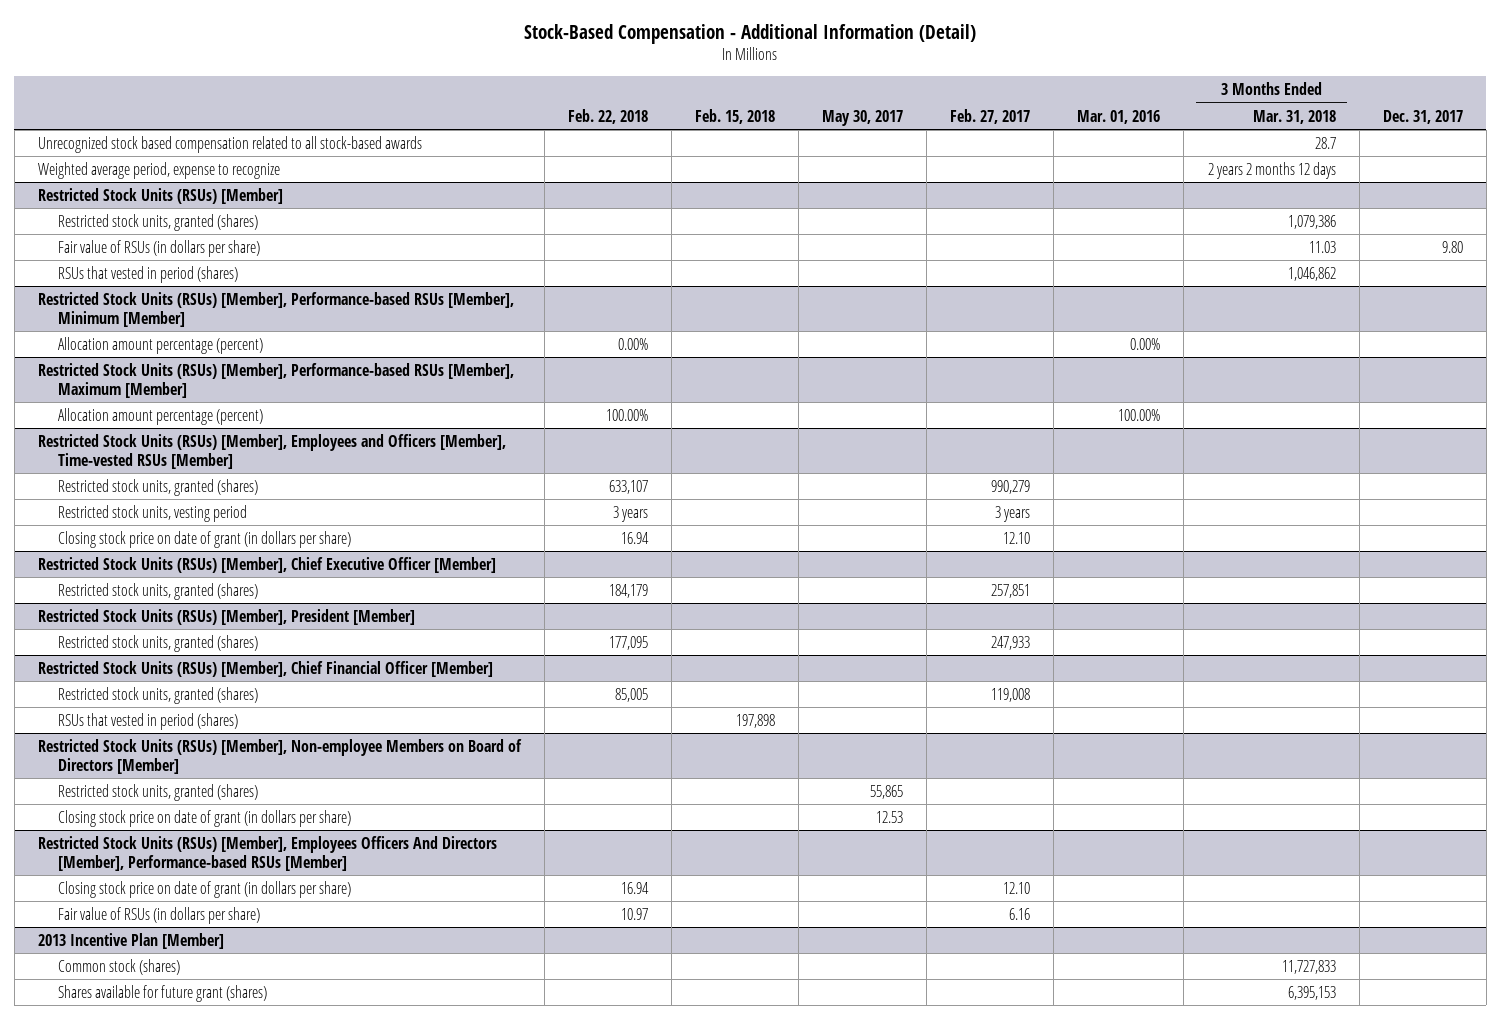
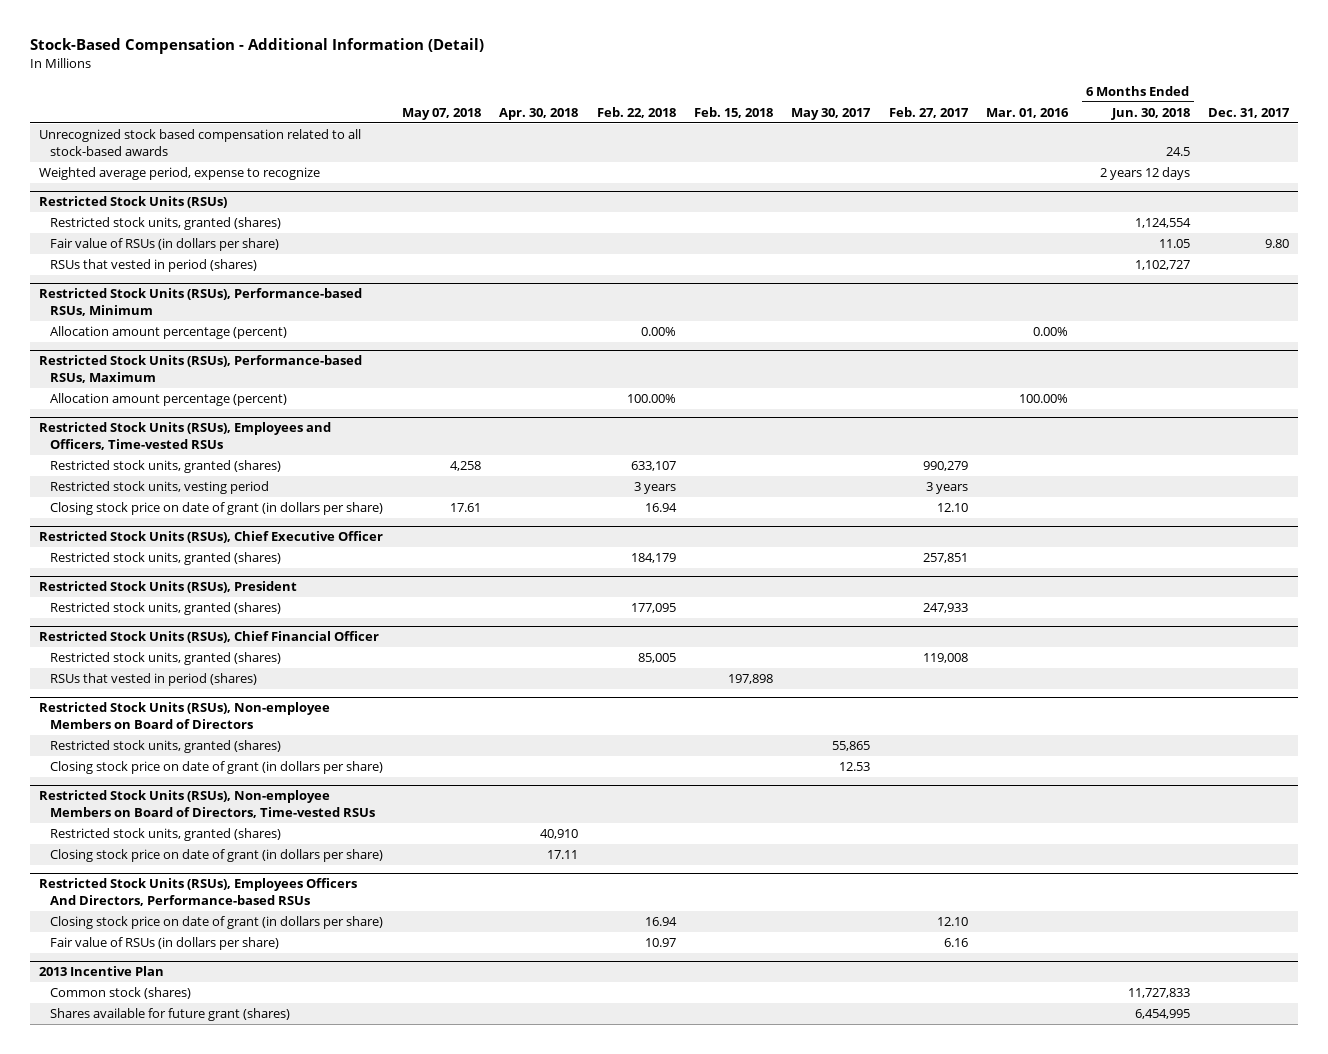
- | Feb. 22, 2018 | Feb. 15, 2018 | May 30, 2017 | Feb. 27, 2017 | Mar. 01, 2016 | 3 Months Ended Mar. 31, 2018 | Dec. 31, 2017
+ | May 07, 2018 | Apr. 30, 2018 | Feb. 22, 2018 | Feb. 15, 2018 | May 30, 2017 | Feb. 27, 2017 | Mar. 01, 2016 | 6 Months Ended Jun. 30, 2018 | Dec. 31, 2017
- Restricted Stock Units (RSUs) [Member]
+ Restricted Stock Units (RSUs)
- Restricted Stock Units (RSUs) [Member], Performance-based RSUs [Member], Minimum [Member]
+ Restricted Stock Units (RSUs), Performance-based RSUs, Minimum
- Restricted Stock Units (RSUs) [Member], Performance-based RSUs [Member], Maximum [Member]
+ Restricted Stock Units (RSUs), Performance-based RSUs, Maximum
- Restricted Stock Units (RSUs) [Member], Employees and Officers [Member], Time-vested RSUs [Member]
+ Restricted Stock Units (RSUs), Employees and Officers, Time-vested RSUs
- Restricted Stock Units (RSUs) [Member], Chief Executive Officer [Member]
+ Restricted Stock Units (RSUs), Chief Executive Officer
- Restricted Stock Units (RSUs) [Member], President [Member]
+ Restricted Stock Units (RSUs), President
- Restricted Stock Units (RSUs) [Member], Chief Financial Officer [Member]
+ Restricted Stock Units (RSUs), Chief Financial Officer
- Restricted Stock Units (RSUs) [Member], Non-employee Members on Board of Directors [Member]
+ Restricted Stock Units (RSUs), Non-employee Members on Board of Directors
- Restricted Stock Units (RSUs) [Member], Employees Officers And Directors [Member], Performance-based RSUs [Member]
+ Restricted Stock Units (RSUs), Non-employee Members on Board of Directors, Time-vested RSUs
+ Restricted stock units, granted (shares) | | 40,910 | | | | | | |
+ Closing stock price on date of grant (in dollars per share) | | 17.11 | | | | | | |
+ Restricted Stock Units (RSUs), Employees Officers And Directors, Performance-based RSUs
- 2013 Incentive Plan [Member]
+ 2013 Incentive Plan

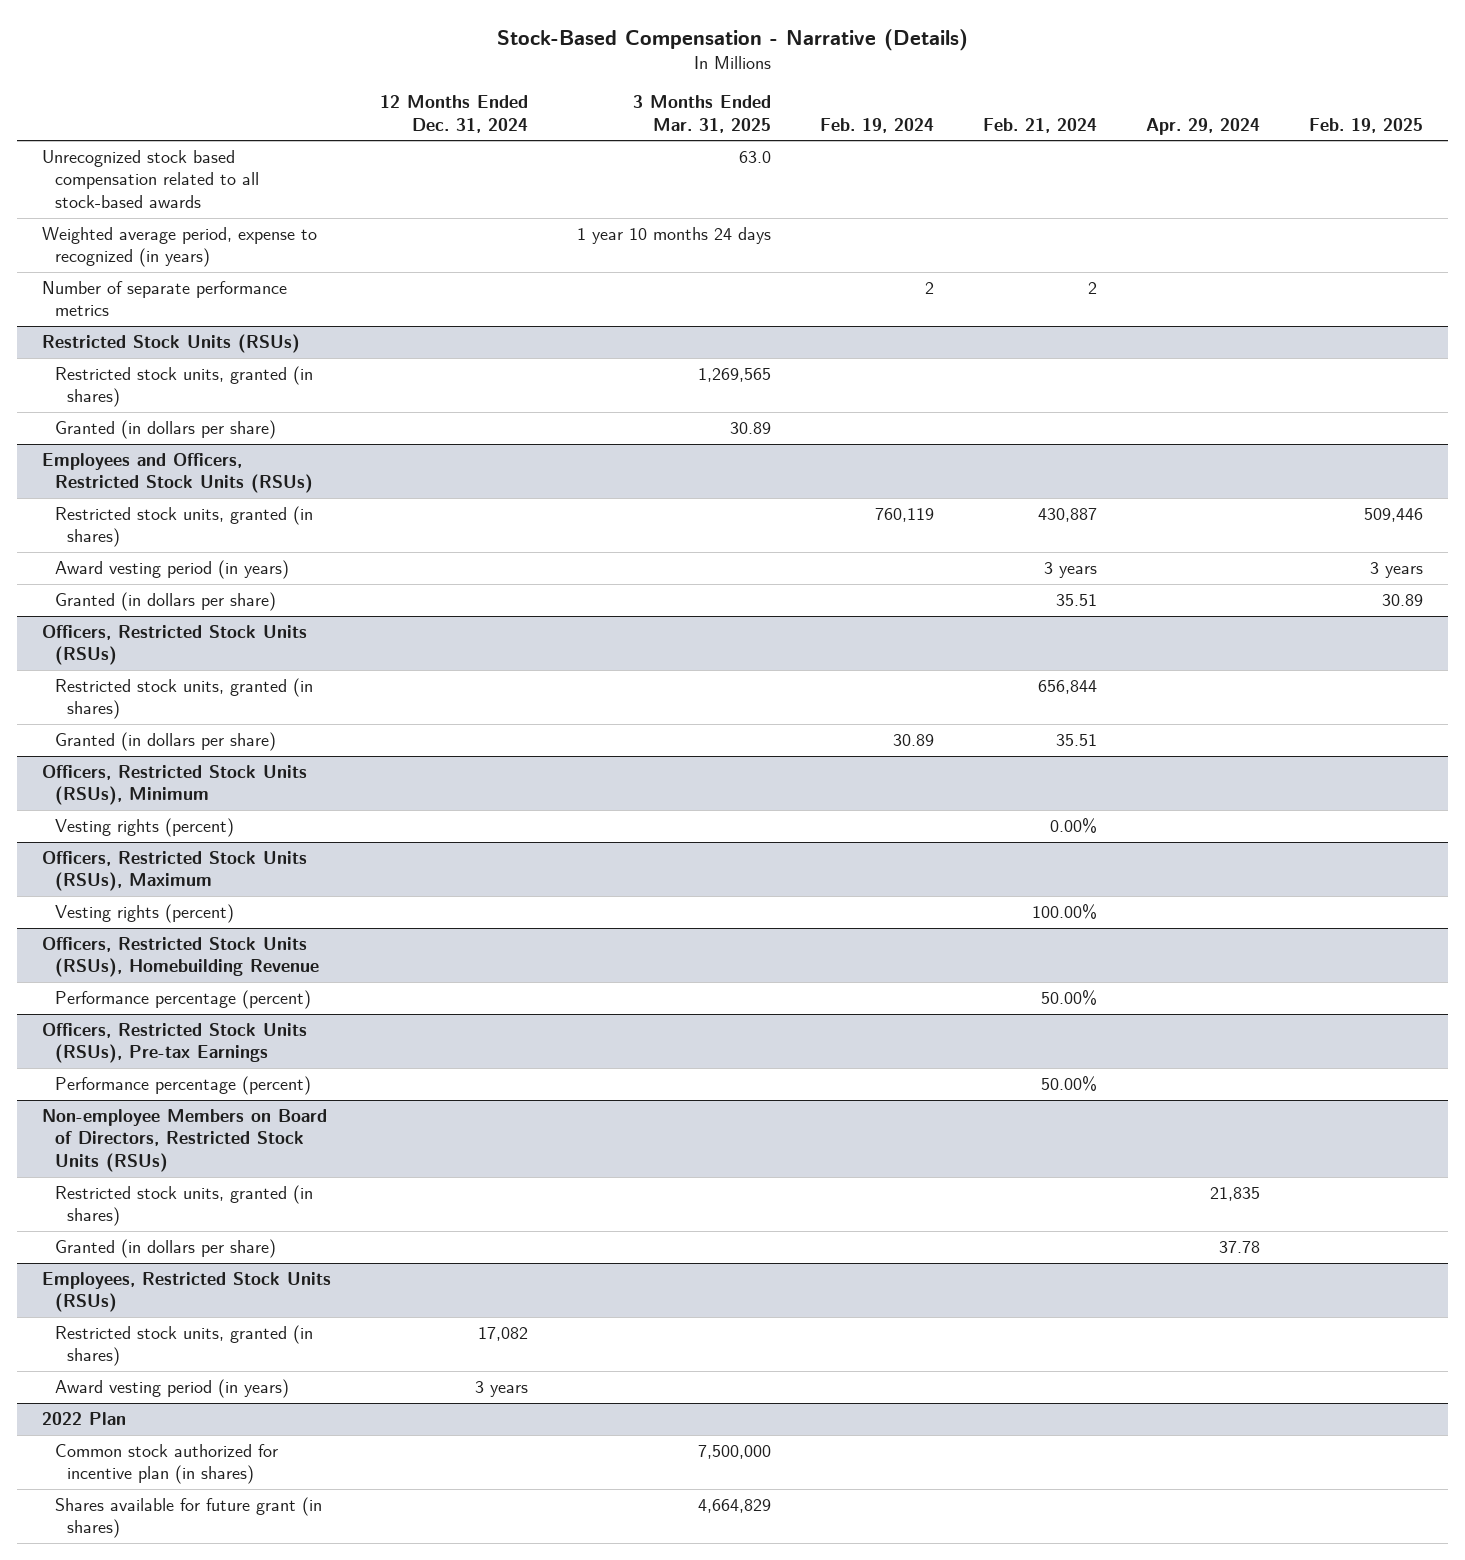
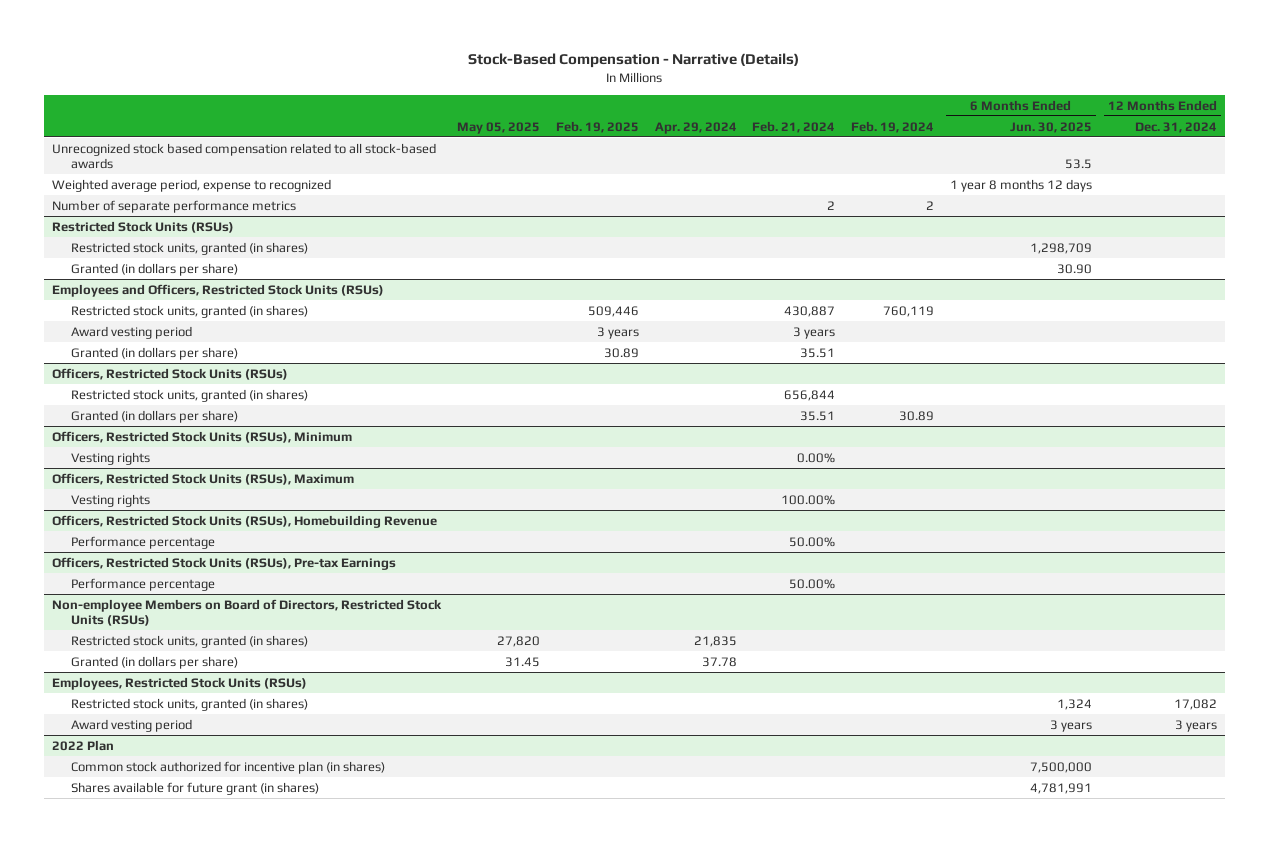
- | 12 Months Ended Dec. 31, 2024 | 3 Months Ended Mar. 31, 2025 | Feb. 19, 2024 | Feb. 21, 2024 | Apr. 29, 2024 | Feb. 19, 2025
+ | May 05, 2025 | Feb. 19, 2025 | Apr. 29, 2024 | Feb. 21, 2024 | Feb. 19, 2024 | 6 Months Ended Jun. 30, 2025 | 12 Months Ended Dec. 31, 2024
- Weighted average period, expense to recognized (in years) | | 1 year 10 months 24 days | | | |
+ Weighted average period, expense to recognized | | | | | | 1 year 8 months 12 days |
@ Employees and Officers, Restricted Stock Units (RSUs)
- Award vesting period (in years) | | | | 3 years | | 3 years
+ Award vesting period | | 3 years | | 3 years | | |
@ Officers, Restricted Stock Units (RSUs), Minimum
- Vesting rights (percent) | | | | 0.00% | |
+ Vesting rights | | | | 0.00% | | |
@ Officers, Restricted Stock Units (RSUs), Maximum
- Vesting rights (percent) | | | | 100.00% | |
+ Vesting rights | | | | 100.00% | | |
@ Officers, Restricted Stock Units (RSUs), Homebuilding Revenue
- Performance percentage (percent) | | | | 50.00% | |
+ Performance percentage | | | | 50.00% | | |
@ Officers, Restricted Stock Units (RSUs), Pre-tax Earnings
- Performance percentage (percent) | | | | 50.00% | |
+ Performance percentage | | | | 50.00% | | |
@ Employees, Restricted Stock Units (RSUs)
- Award vesting period (in years) | 3 years | | | | |
+ Award vesting period | | | | | | 3 years | 3 years

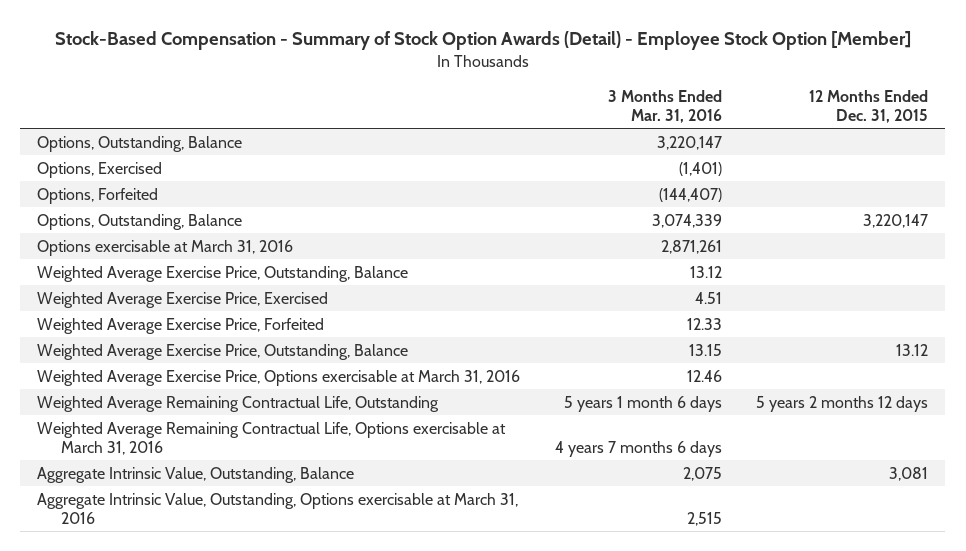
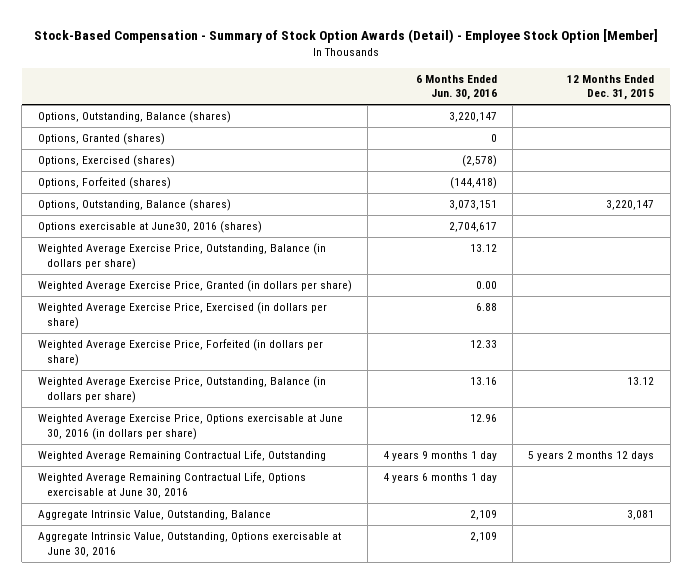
- | 3 Months Ended Mar. 31, 2016 | 12 Months Ended Dec. 31, 2015
+ | 6 Months Ended Jun. 30, 2016 | 12 Months Ended Dec. 31, 2015
- Options, Outstanding, Balance | 3,220,147 |
- Options, Exercised | (1,401) |
- Options, Forfeited | (144,407) |
- Options, Outstanding, Balance | 3,074,339 | 3,220,147
- Options exercisable at March 31, 2016 | 2,871,261 |
- Weighted Average Exercise Price, Outstanding, Balance | 13.12 |
- Weighted Average Exercise Price, Exercised | 4.51 |
- Weighted Average Exercise Price, Forfeited | 12.33 |
- Weighted Average Exercise Price, Outstanding, Balance | 13.15 | 13.12
- Weighted Average Exercise Price, Options exercisable at March 31, 2016 | 12.46 |
+ Options, Outstanding, Balance (shares) | 3,220,147 |
+ Options, Granted (shares) | 0 |
+ Options, Exercised (shares) | (2,578) |
+ Options, Forfeited (shares) | (144,418) |
+ Options, Outstanding, Balance (shares) | 3,073,151 | 3,220,147
+ Options exercisable at June30, 2016 (shares) | 2,704,617 |
+ Weighted Average Exercise Price, Outstanding, Balance (in dollars per share) | 13.12 |
+ Weighted Average Exercise Price, Granted (in dollars per share) | 0.00 |
+ Weighted Average Exercise Price, Exercised (in dollars per share) | 6.88 |
+ Weighted Average Exercise Price, Forfeited (in dollars per share) | 12.33 |
+ Weighted Average Exercise Price, Outstanding, Balance (in dollars per share) | 13.16 | 13.12
+ Weighted Average Exercise Price, Options exercisable at June 30, 2016 (in dollars per share) | 12.96 |
- Weighted Average Remaining Contractual Life, Options exercisable at March 31, 2016 | 4 years 7 months 6 days |
+ Weighted Average Remaining Contractual Life, Options exercisable at June 30, 2016 | 4 years 6 months 1 day |
- Aggregate Intrinsic Value, Outstanding, Options exercisable at March 31, 2016 | 2,515 |
+ Aggregate Intrinsic Value, Outstanding, Options exercisable at June 30, 2016 | 2,109 |

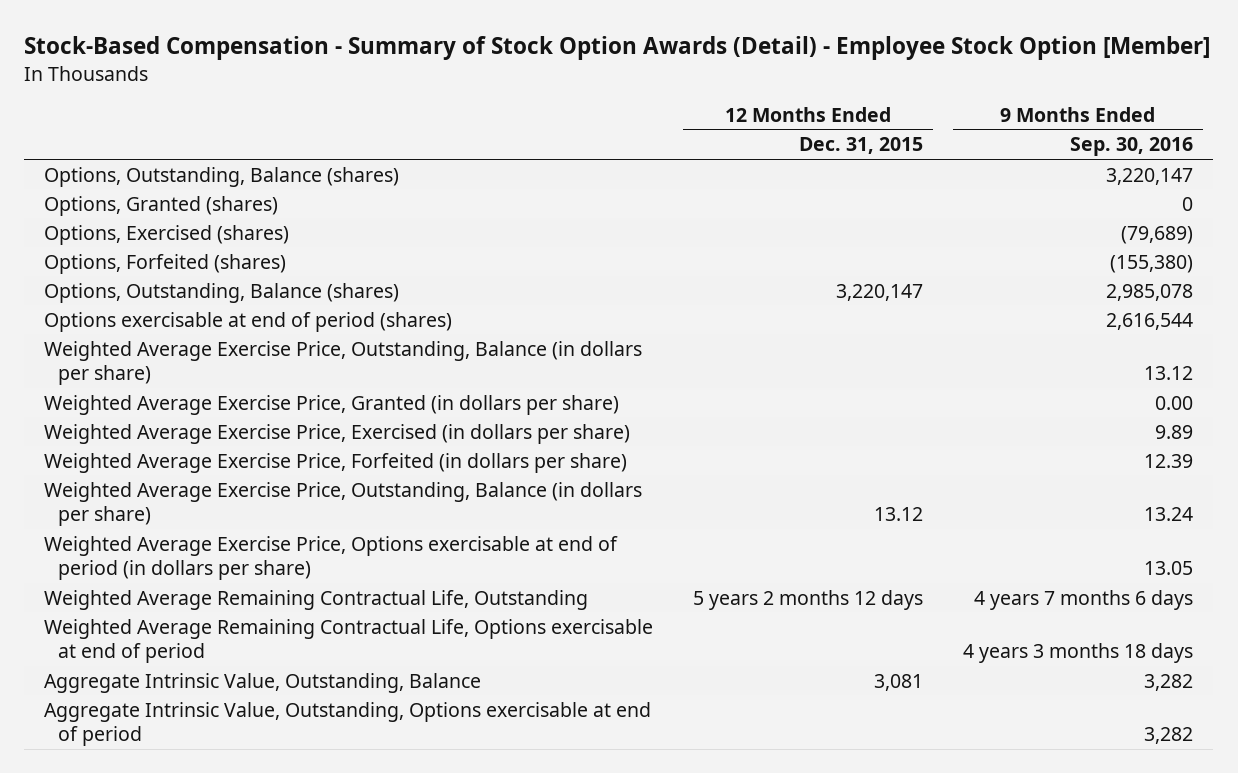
- | 6 Months Ended Jun. 30, 2016 | 12 Months Ended Dec. 31, 2015
+ | 12 Months Ended Dec. 31, 2015 | 9 Months Ended Sep. 30, 2016
- Options exercisable at June30, 2016 (shares) | 2,704,617 |
+ Options exercisable at end of period (shares) | | 2,616,544
- Weighted Average Exercise Price, Options exercisable at June 30, 2016 (in dollars per share) | 12.96 |
+ Weighted Average Exercise Price, Options exercisable at end of period (in dollars per share) | | 13.05
- Weighted Average Remaining Contractual Life, Options exercisable at June 30, 2016 | 4 years 6 months 1 day |
+ Weighted Average Remaining Contractual Life, Options exercisable at end of period | | 4 years 3 months 18 days
- Aggregate Intrinsic Value, Outstanding, Options exercisable at June 30, 2016 | 2,109 |
+ Aggregate Intrinsic Value, Outstanding, Options exercisable at end of period | | 3,282

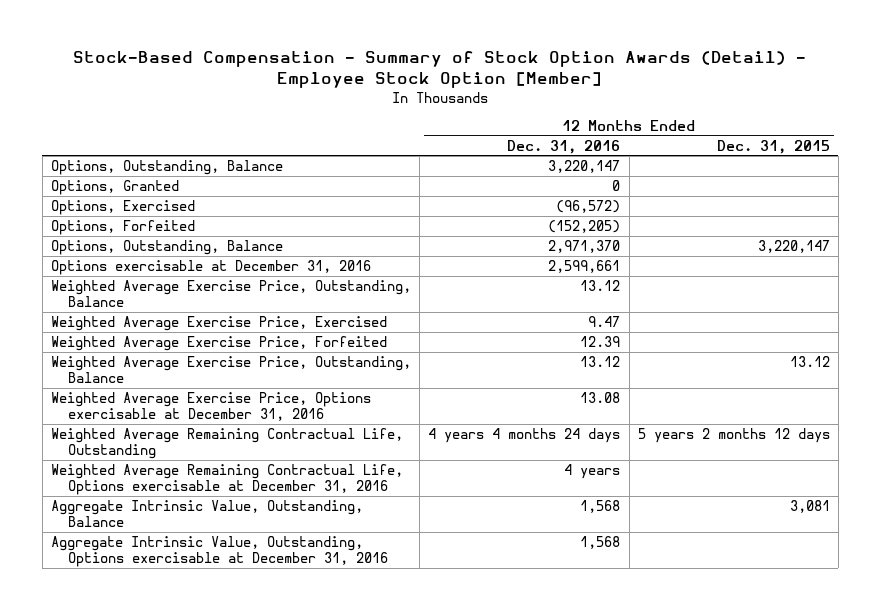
- | 12 Months Ended Dec. 31, 2015 | 9 Months Ended Sep. 30, 2016
+ | 12 Months Ended Dec. 31, 2016 | 12 Months Ended Dec. 31, 2015
- Options, Outstanding, Balance (shares) | | 3,220,147
- Options, Granted (shares) | | 0
- Options, Exercised (shares) | | (79,689)
- Options, Forfeited (shares) | | (155,380)
- Options, Outstanding, Balance (shares) | 3,220,147 | 2,985,078
- Options exercisable at end of period (shares) | | 2,616,544
- Weighted Average Exercise Price, Outstanding, Balance (in dollars per share) | | 13.12
- Weighted Average Exercise Price, Granted (in dollars per share) | | 0.00
- Weighted Average Exercise Price, Exercised (in dollars per share) | | 9.89
- Weighted Average Exercise Price, Forfeited (in dollars per share) | | 12.39
- Weighted Average Exercise Price, Outstanding, Balance (in dollars per share) | 13.12 | 13.24
- Weighted Average Exercise Price, Options exercisable at end of period (in dollars per share) | | 13.05
+ Options, Outstanding, Balance | 3,220,147 |
+ Options, Granted | 0 |
+ Options, Exercised | (96,572) |
+ Options, Forfeited | (152,205) |
+ Options, Outstanding, Balance | 2,971,370 | 3,220,147
+ Options exercisable at December 31, 2016 | 2,599,661 |
+ Weighted Average Exercise Price, Outstanding, Balance | 13.12 |
+ Weighted Average Exercise Price, Exercised | 9.47 |
+ Weighted Average Exercise Price, Forfeited | 12.39 |
+ Weighted Average Exercise Price, Outstanding, Balance | 13.12 | 13.12
+ Weighted Average Exercise Price, Options exercisable at December 31, 2016 | 13.08 |
- Weighted Average Remaining Contractual Life, Options exercisable at end of period | | 4 years 3 months 18 days
+ Weighted Average Remaining Contractual Life, Options exercisable at December 31, 2016 | 4 years |
- Aggregate Intrinsic Value, Outstanding, Options exercisable at end of period | | 3,282
+ Aggregate Intrinsic Value, Outstanding, Options exercisable at December 31, 2016 | 1,568 |

